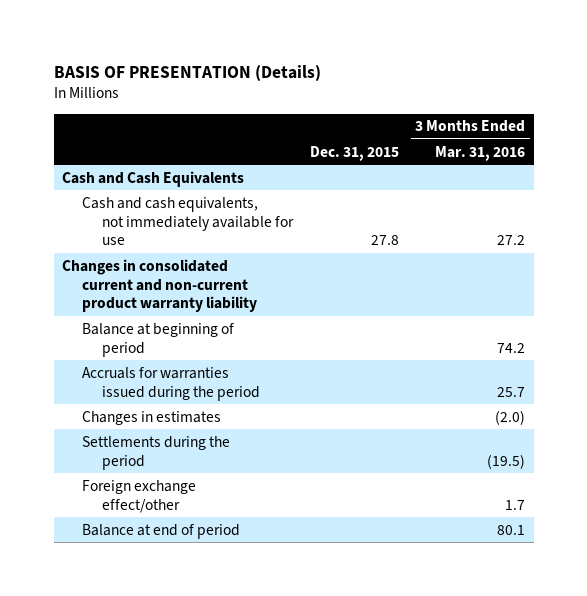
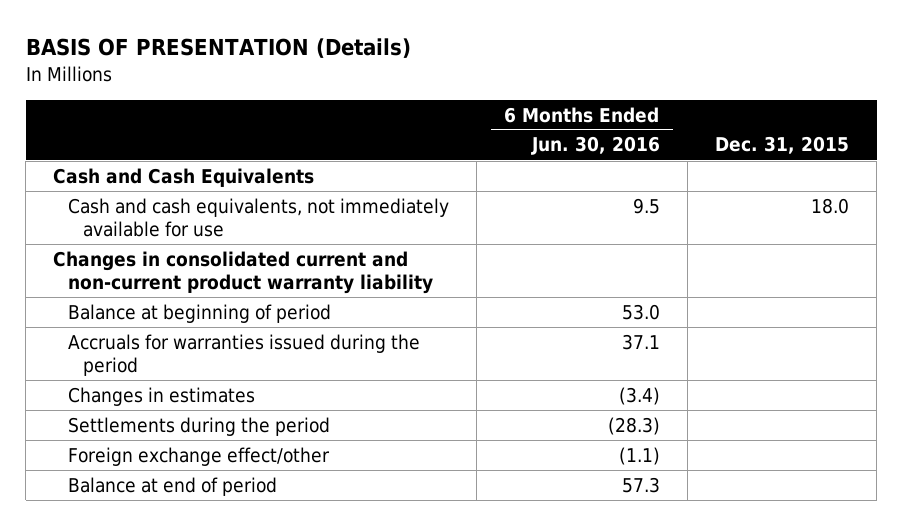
- | Dec. 31, 2015 | 3 Months Ended Mar. 31, 2016
+ | 6 Months Ended Jun. 30, 2016 | Dec. 31, 2015
- Cash and cash equivalents, not immediately available for use | 27.8 | 27.2
+ Cash and cash equivalents, not immediately available for use | 9.5 | 18.0

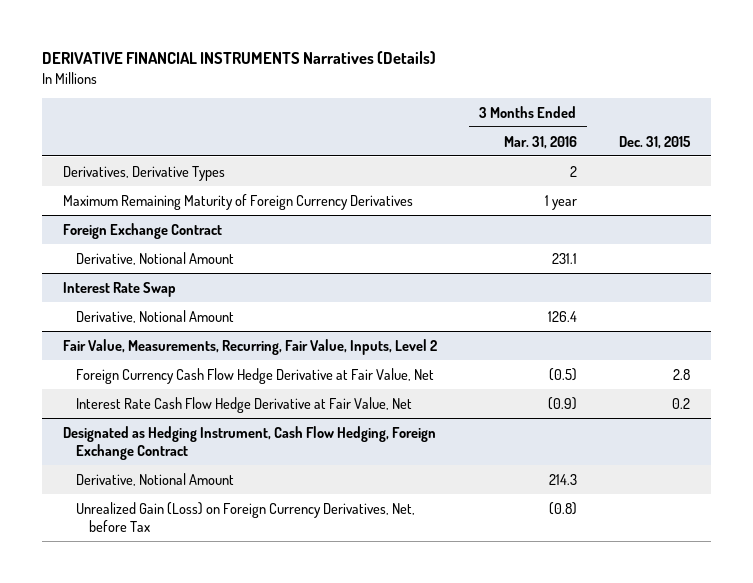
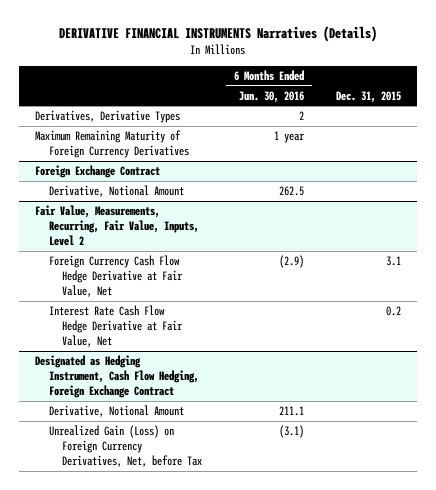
- | 3 Months Ended Mar. 31, 2016 | Dec. 31, 2015
+ | 6 Months Ended Jun. 30, 2016 | Dec. 31, 2015
- Interest Rate Swap
- Derivative, Notional Amount | 126.4 |
@ Fair Value, Measurements, Recurring, Fair Value, Inputs, Level 2
- Foreign Currency Cash Flow Hedge Derivative at Fair Value, Net | (0.5) | 2.8
+ Foreign Currency Cash Flow Hedge Derivative at Fair Value, Net | (2.9) | 3.1

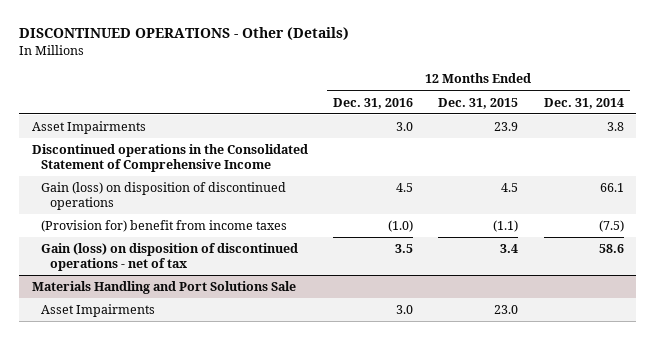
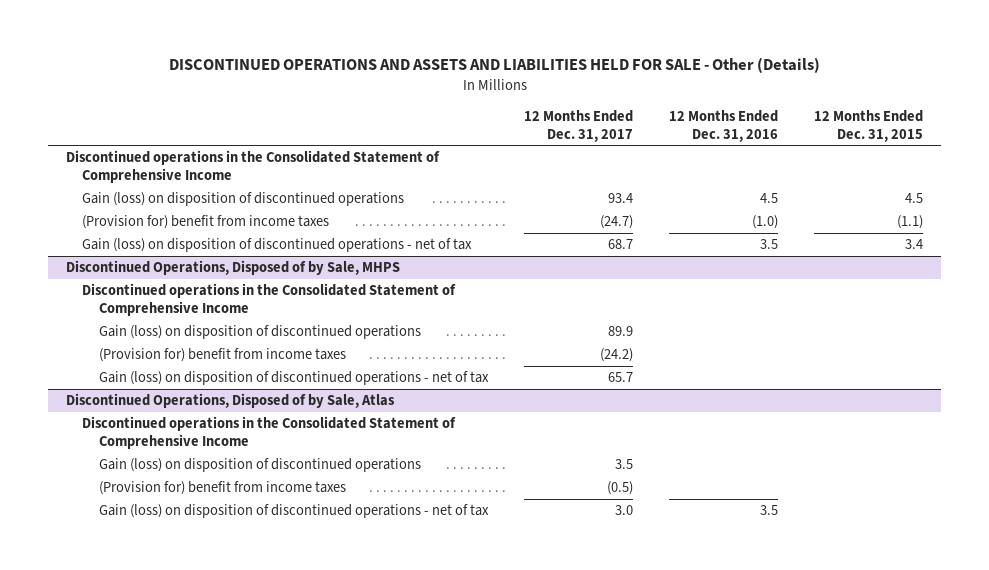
- DISCONTINUED OPERATIONS - Other (Details)
+ DISCONTINUED OPERATIONS AND ASSETS AND LIABILITIES HELD FOR SALE - Other (Details)
- | 12 Months Ended Dec. 31, 2016 | 12 Months Ended Dec. 31, 2015 | 12 Months Ended Dec. 31, 2014
+ | 12 Months Ended Dec. 31, 2017 | 12 Months Ended Dec. 31, 2016 | 12 Months Ended Dec. 31, 2015
- Asset Impairments | 3.0 | 23.9 | 3.8
- Materials Handling and Port Solutions Sale
- Asset Impairments | 3.0 | 23.0 |
+ Discontinued Operations, Disposed of by Sale, MHPS
+ Discontinued operations in the Consolidated Statement of Comprehensive Income
+ Gain (loss) on disposition of discontinued operations | 89.9 | |
+ (Provision for) benefit from income taxes | (24.2) | |
+ Gain (loss) on disposition of discontinued operations - net of tax | 65.7 | |
+ Discontinued Operations, Disposed of by Sale, Atlas
+ Discontinued operations in the Consolidated Statement of Comprehensive Income
+ Gain (loss) on disposition of discontinued operations | 3.5 | |
+ (Provision for) benefit from income taxes | (0.5) | |
+ Gain (loss) on disposition of discontinued operations - net of tax | 3.0 | 3.5 |

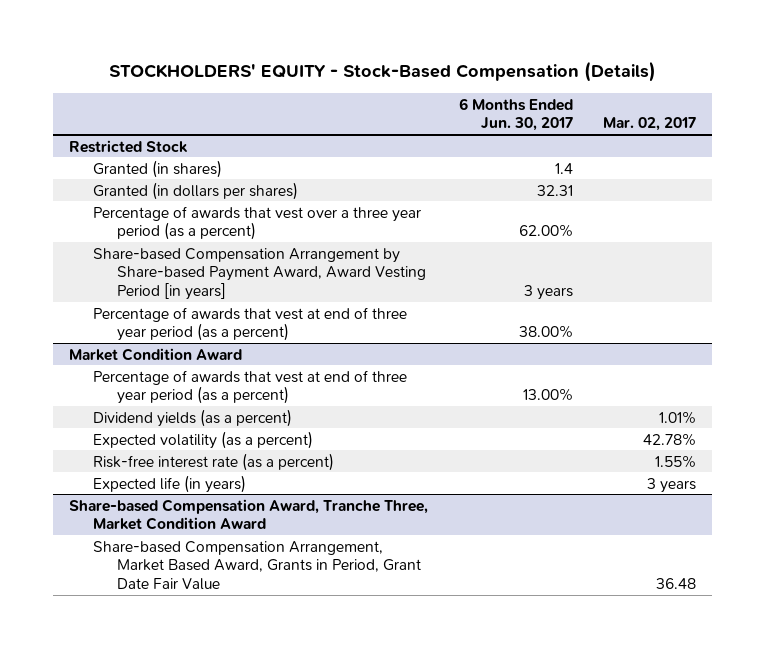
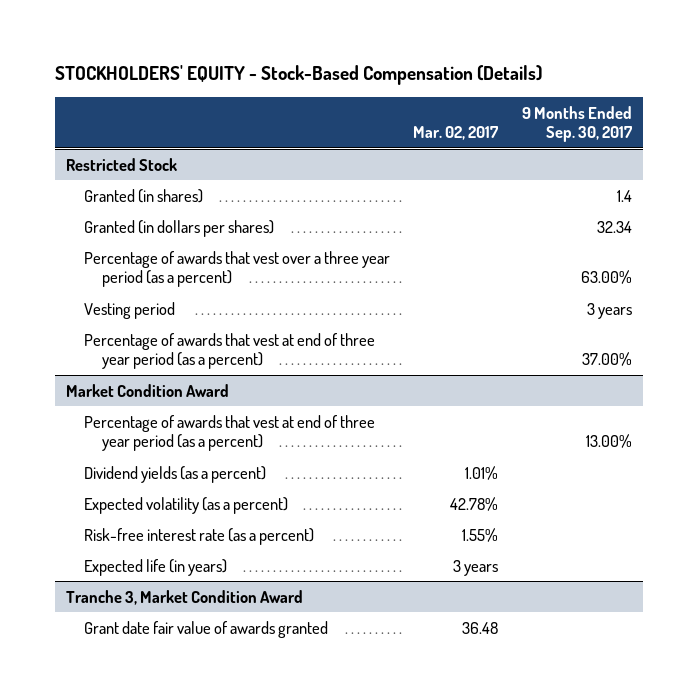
- | 6 Months Ended Jun. 30, 2017 | Mar. 02, 2017
+ | Mar. 02, 2017 | 9 Months Ended Sep. 30, 2017
@ Restricted Stock
- Share-based Compensation Arrangement by Share-based Payment Award, Award Vesting Period [in years] | 3 years |
+ Vesting period | | 3 years
- Share-based Compensation Award, Tranche Three, Market Condition Award
- Share-based Compensation Arrangement, Market Based Award, Grants in Period, Grant Date Fair Value | | 36.48
+ Tranche 3, Market Condition Award
+ Grant date fair value of awards granted | 36.48 |

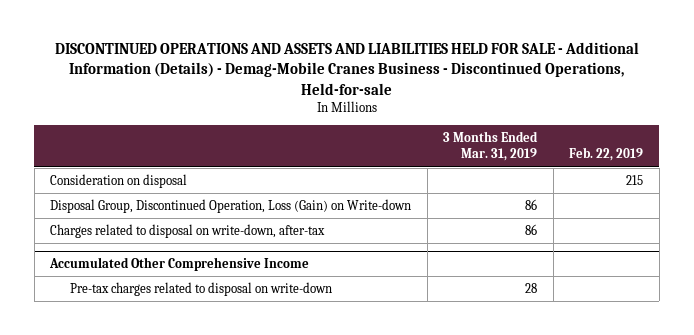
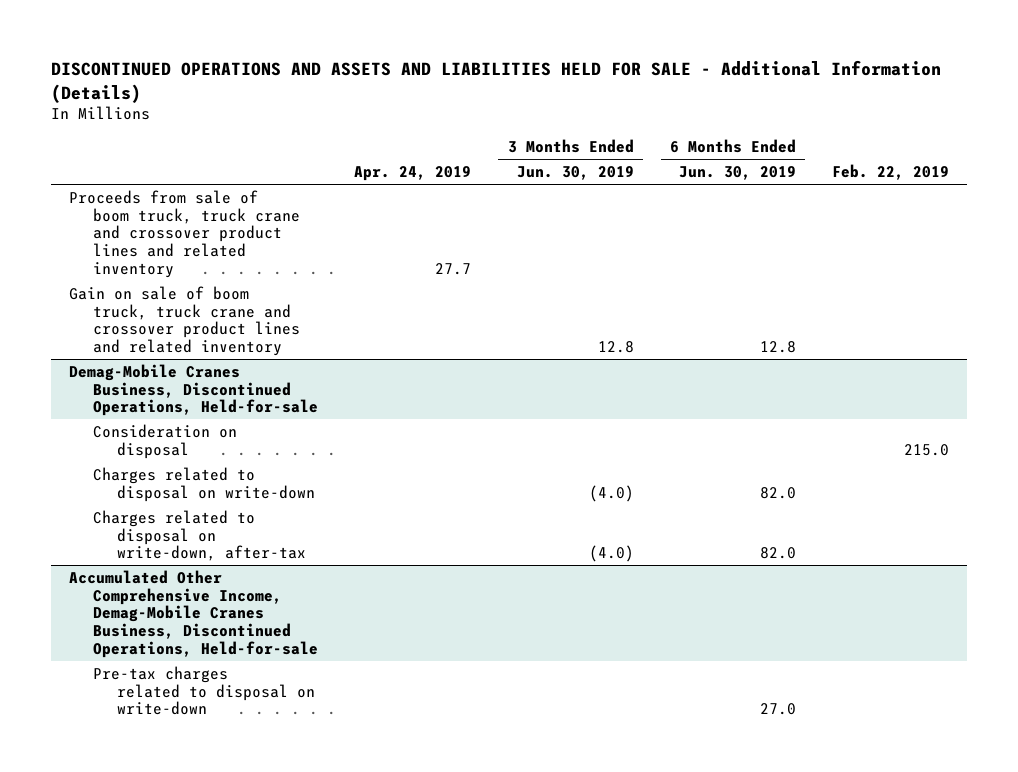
- DISCONTINUED OPERATIONS AND ASSETS AND LIABILITIES HELD FOR SALE - Additional Information (Details) - Demag-Mobile Cranes Business - Discontinued Operations, Held-for-sale
+ DISCONTINUED OPERATIONS AND ASSETS AND LIABILITIES HELD FOR SALE - Additional Information (Details)
- | 3 Months Ended Mar. 31, 2019 | Feb. 22, 2019
+ | Apr. 24, 2019 | 3 Months Ended Jun. 30, 2019 | 6 Months Ended Jun. 30, 2019 | Feb. 22, 2019
- Consideration on disposal | | 215
- Disposal Group, Discontinued Operation, Loss (Gain) on Write-down | 86 |
- Charges related to disposal on write-down, after-tax | 86 |
- Accumulated Other Comprehensive Income
+ Proceeds from sale of boom truck, truck crane and crossover product lines and related inventory | 27.7 | | |
+ Gain on sale of boom truck, truck crane and crossover product lines and related inventory | | 12.8 | 12.8 |
+ Demag-Mobile Cranes Business, Discontinued Operations, Held-for-sale
+ Consideration on disposal | | | | 215.0
+ Charges related to disposal on write-down | | (4.0) | 82.0 |
+ Charges related to disposal on write-down, after-tax | | (4.0) | 82.0 |
+ Accumulated Other Comprehensive Income, Demag-Mobile Cranes Business, Discontinued Operations, Held-for-sale

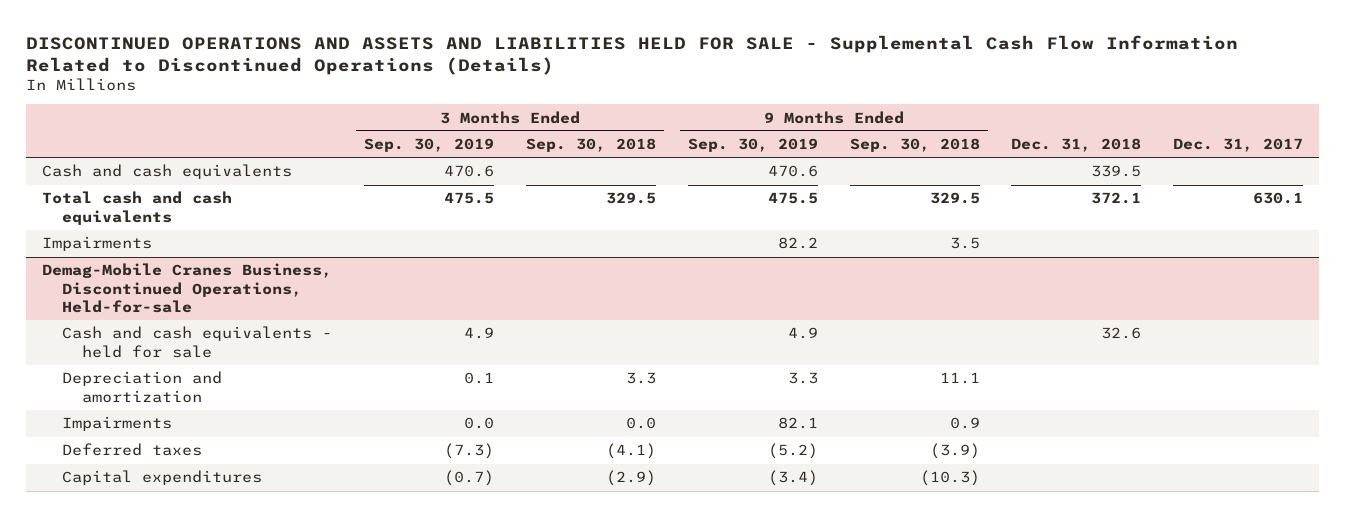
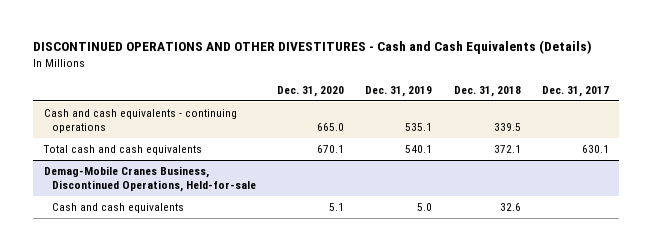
- DISCONTINUED OPERATIONS AND ASSETS AND LIABILITIES HELD FOR SALE - Supplemental Cash Flow Information Related to Discontinued Operations (Details)
+ DISCONTINUED OPERATIONS AND OTHER DIVESTITURES - Cash and Cash Equivalents (Details)
- | 3 Months Ended Sep. 30, 2019 | 3 Months Ended Sep. 30, 2018 | 9 Months Ended Sep. 30, 2019 | 9 Months Ended Sep. 30, 2018 | Dec. 31, 2018 | Dec. 31, 2017
+ | Dec. 31, 2020 | Dec. 31, 2019 | Dec. 31, 2018 | Dec. 31, 2017
- Cash and cash equivalents | 470.6 | | 470.6 | | 339.5 |
+ Cash and cash equivalents - continuing operations | 665.0 | 535.1 | 339.5 |
- Impairments | | | 82.2 | 3.5 | |
@ Demag-Mobile Cranes Business, Discontinued Operations, Held-for-sale
- Cash and cash equivalents - held for sale | 4.9 | | 4.9 | | 32.6 |
- Depreciation and amortization | 0.1 | 3.3 | 3.3 | 11.1 | |
- Impairments | 0.0 | 0.0 | 82.1 | 0.9 | |
- Deferred taxes | (7.3) | (4.1) | (5.2) | (3.9) | |
- Capital expenditures | (0.7) | (2.9) | (3.4) | (10.3) | |
+ Cash and cash equivalents | 5.1 | 5.0 | 32.6 |

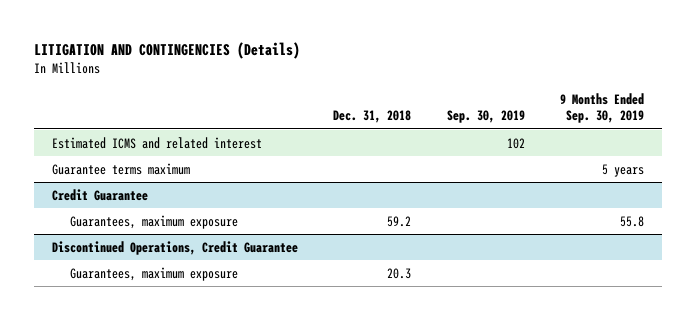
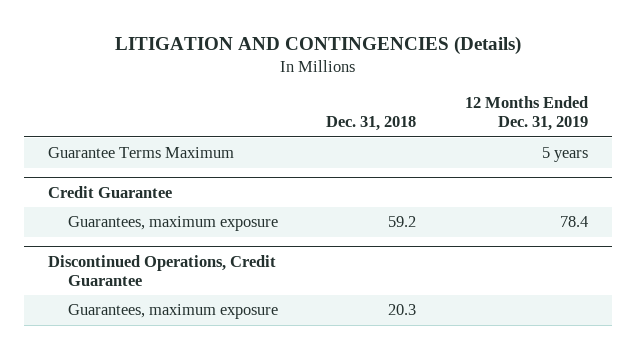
- | Dec. 31, 2018 | Sep. 30, 2019 | 9 Months Ended Sep. 30, 2019
+ | Dec. 31, 2018 | 12 Months Ended Dec. 31, 2019
- Estimated ICMS and related interest | | 102 |
- Guarantee terms maximum | | | 5 years
+ Guarantee Terms Maximum | | 5 years

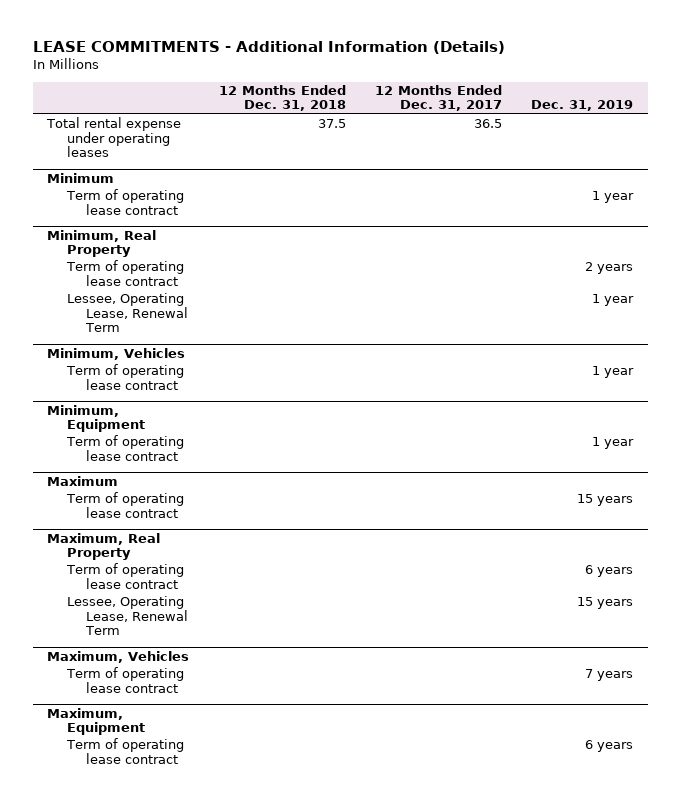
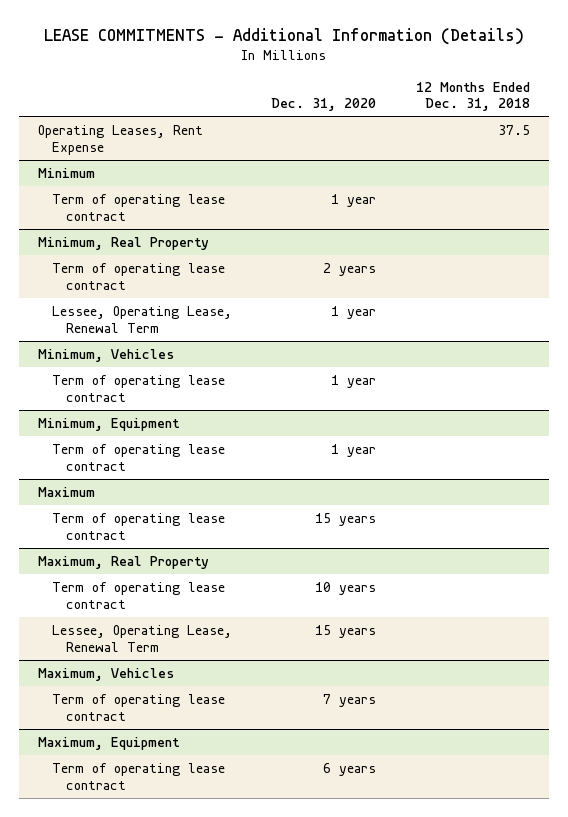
- | 12 Months Ended Dec. 31, 2018 | 12 Months Ended Dec. 31, 2017 | Dec. 31, 2019
+ | Dec. 31, 2020 | 12 Months Ended Dec. 31, 2018
- Total rental expense under operating leases | 37.5 | 36.5 |
+ Operating Leases, Rent Expense | | 37.5

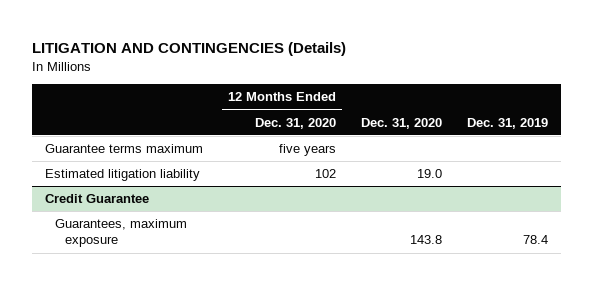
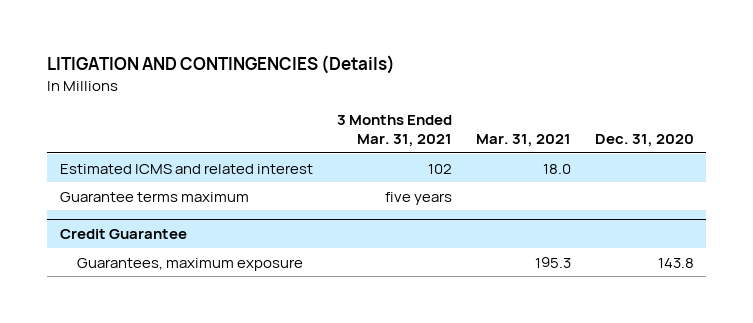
- | 12 Months Ended Dec. 31, 2020 | Dec. 31, 2020 | Dec. 31, 2019
+ | 3 Months Ended Mar. 31, 2021 | Mar. 31, 2021 | Dec. 31, 2020
+ Estimated ICMS and related interest | 102 | 18.0 |
- Estimated litigation liability | 102 | 19.0 |

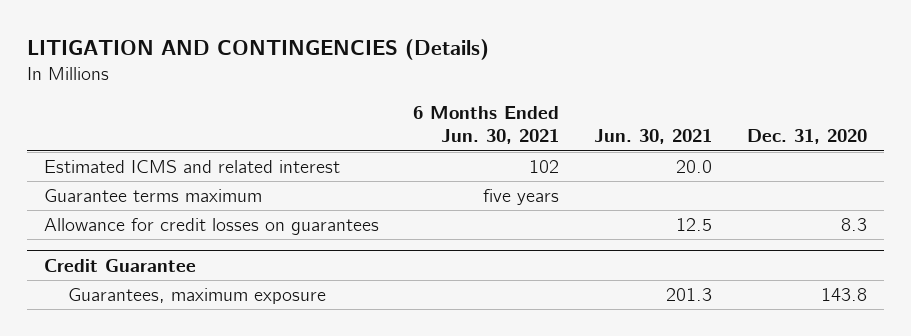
- | 3 Months Ended Mar. 31, 2021 | Mar. 31, 2021 | Dec. 31, 2020
+ | 6 Months Ended Jun. 30, 2021 | Jun. 30, 2021 | Dec. 31, 2020
+ Allowance for credit losses on guarantees | | 12.5 | 8.3

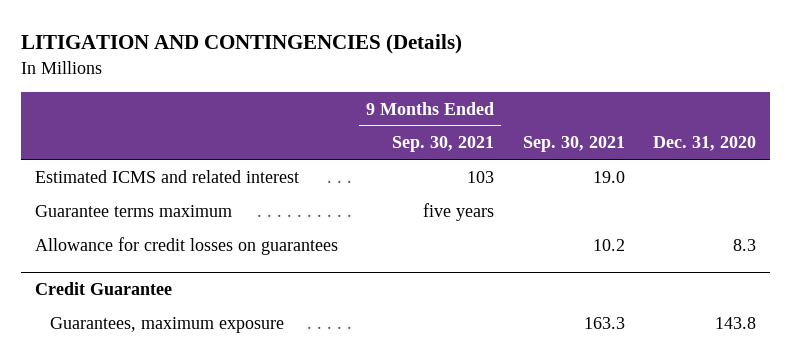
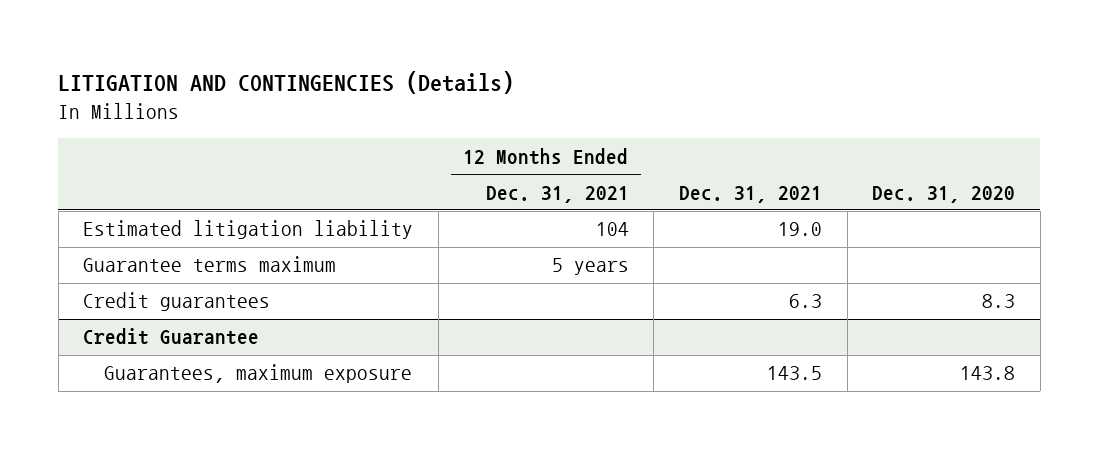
- | 9 Months Ended Sep. 30, 2021 | Sep. 30, 2021 | Dec. 31, 2020
+ | 12 Months Ended Dec. 31, 2021 | Dec. 31, 2021 | Dec. 31, 2020
- Estimated ICMS and related interest | 103 | 19.0 |
+ Estimated litigation liability | 104 | 19.0 |
- Allowance for credit losses on guarantees | | 10.2 | 8.3
+ Credit guarantees | | 6.3 | 8.3

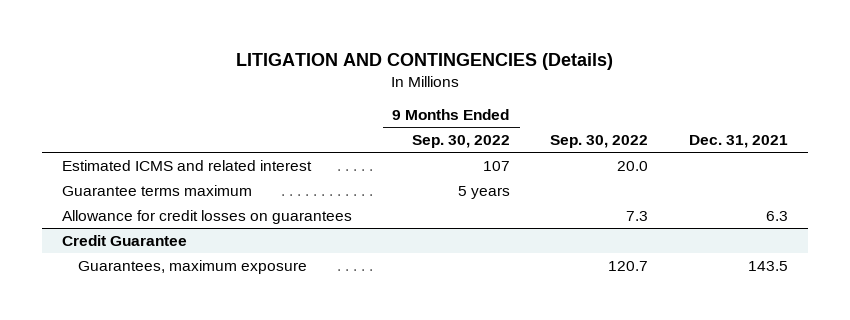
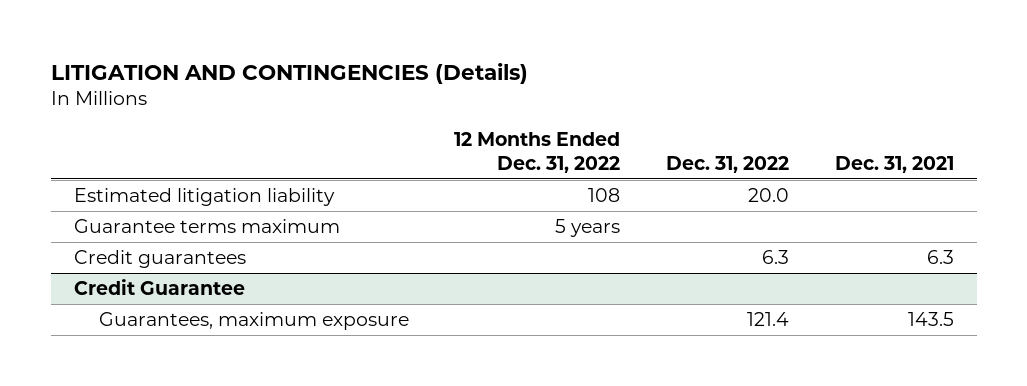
- | 9 Months Ended Sep. 30, 2022 | Sep. 30, 2022 | Dec. 31, 2021
+ | 12 Months Ended Dec. 31, 2022 | Dec. 31, 2022 | Dec. 31, 2021
- Estimated ICMS and related interest | 107 | 20.0 |
+ Estimated litigation liability | 108 | 20.0 |
- Allowance for credit losses on guarantees | | 7.3 | 6.3
+ Credit guarantees | | 6.3 | 6.3

